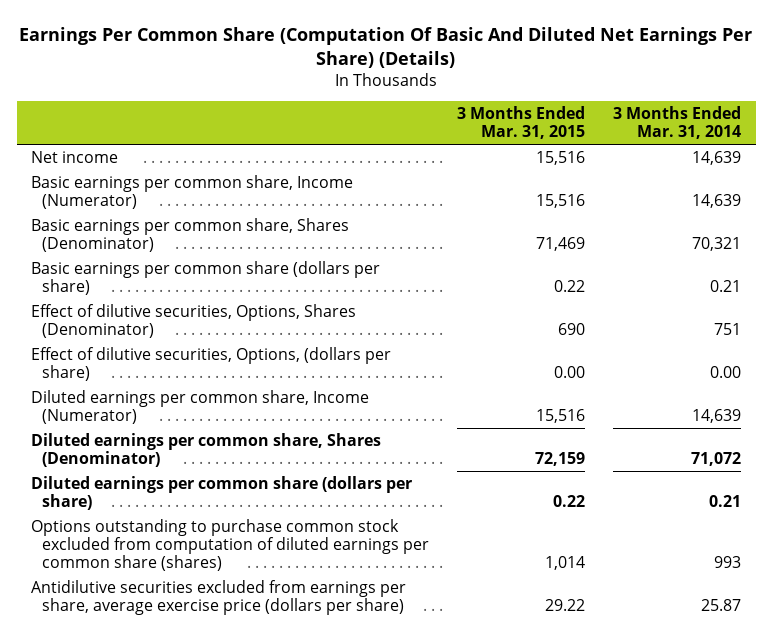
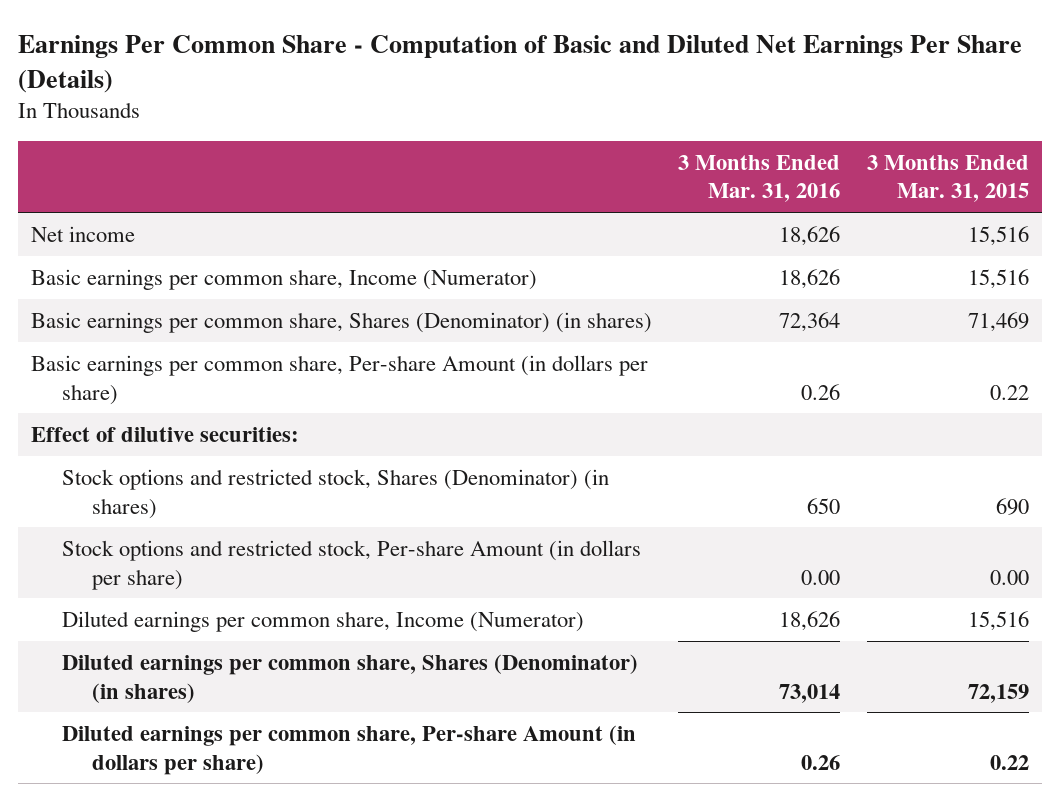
- Earnings Per Common Share (Computation Of Basic And Diluted Net Earnings Per Share) (Details)
+ Earnings Per Common Share - Computation of Basic and Diluted Net Earnings Per Share (Details)
- | 3 Months Ended Mar. 31, 2015 | 3 Months Ended Mar. 31, 2014
+ | 3 Months Ended Mar. 31, 2016 | 3 Months Ended Mar. 31, 2015
- Basic earnings per common share, Shares (Denominator) | 71,469 | 70,321
- Basic earnings per common share (dollars per share) | 0.22 | 0.21
- Effect of dilutive securities, Options, Shares (Denominator) | 690 | 751
- Effect of dilutive securities, Options, (dollars per share) | 0.00 | 0.00
+ Basic earnings per common share, Shares (Denominator) (in shares) | 72,364 | 71,469
+ Basic earnings per common share, Per-share Amount (in dollars per share) | 0.26 | 0.22
+ Effect of dilutive securities:
+ Stock options and restricted stock, Shares (Denominator) (in shares) | 650 | 690
+ Stock options and restricted stock, Per-share Amount (in dollars per share) | 0.00 | 0.00
- Diluted earnings per common share, Shares (Denominator) | 72,159 | 71,072
- Diluted earnings per common share (dollars per share) | 0.22 | 0.21
- Options outstanding to purchase common stock excluded from computation of diluted earnings per common share (shares) | 1,014 | 993
- Antidilutive securities excluded from earnings per share, average exercise price (dollars per share) | 29.22 | 25.87
+ Diluted earnings per common share, Shares (Denominator) (in shares) | 73,014 | 72,159
+ Diluted earnings per common share, Per-share Amount (in dollars per share) | 0.26 | 0.22

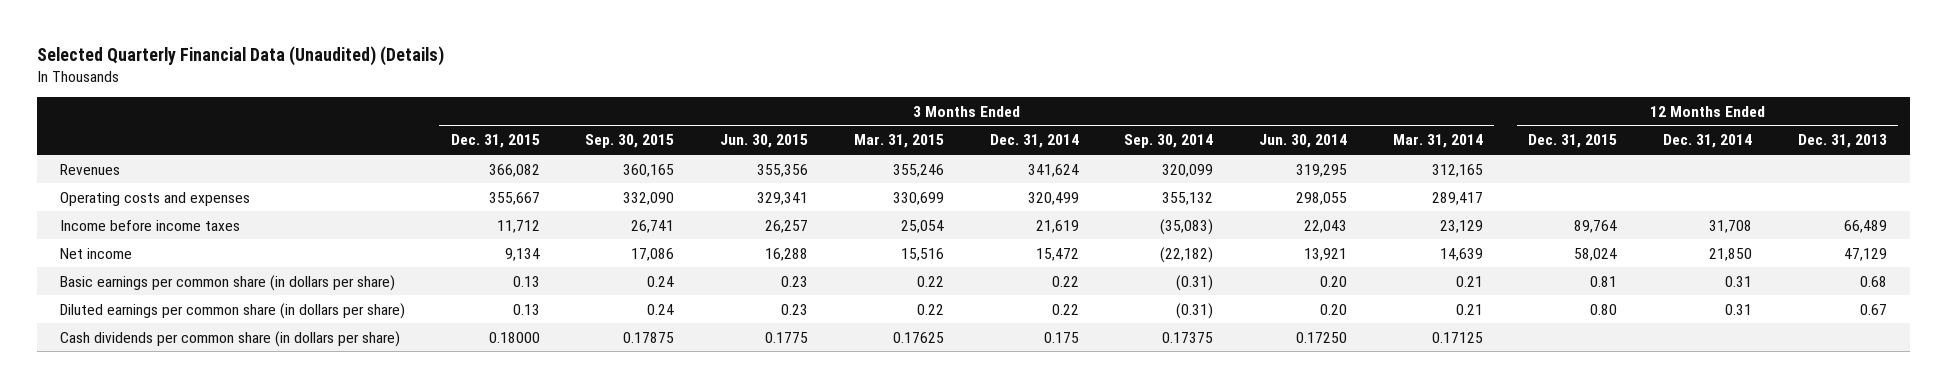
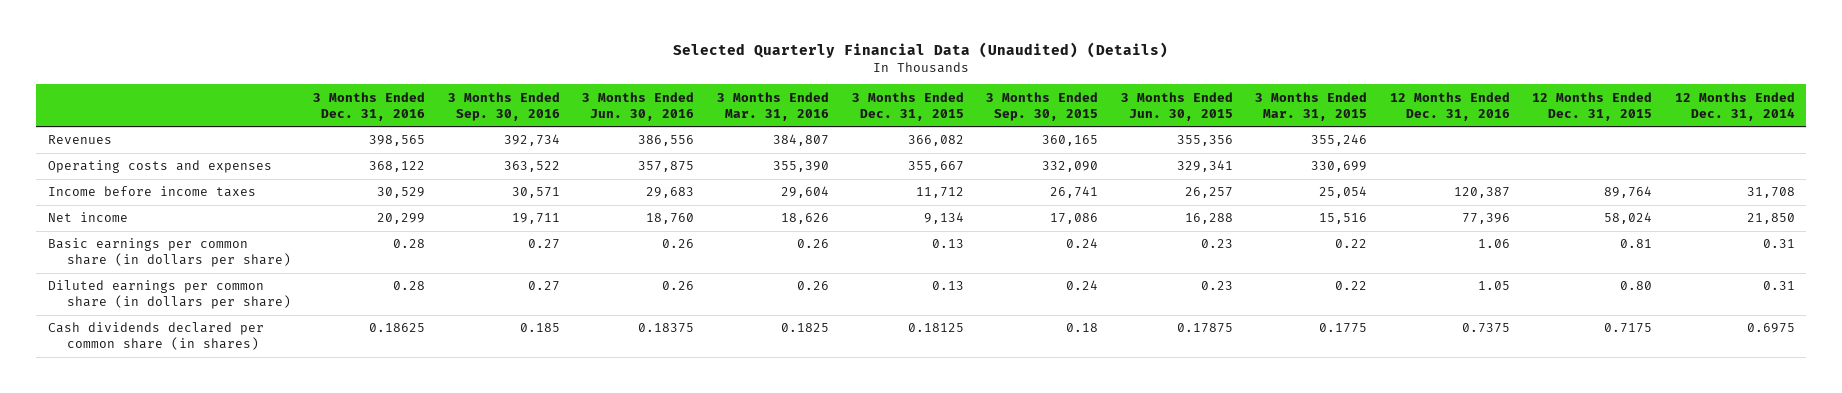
- | 3 Months Ended Dec. 31, 2015 | 3 Months Ended Sep. 30, 2015 | 3 Months Ended Jun. 30, 2015 | 3 Months Ended Mar. 31, 2015 | 3 Months Ended Dec. 31, 2014 | 3 Months Ended Sep. 30, 2014 | 3 Months Ended Jun. 30, 2014 | 3 Months Ended Mar. 31, 2014 | 12 Months Ended Dec. 31, 2015 | 12 Months Ended Dec. 31, 2014 | 12 Months Ended Dec. 31, 2013
+ | 3 Months Ended Dec. 31, 2016 | 3 Months Ended Sep. 30, 2016 | 3 Months Ended Jun. 30, 2016 | 3 Months Ended Mar. 31, 2016 | 3 Months Ended Dec. 31, 2015 | 3 Months Ended Sep. 30, 2015 | 3 Months Ended Jun. 30, 2015 | 3 Months Ended Mar. 31, 2015 | 12 Months Ended Dec. 31, 2016 | 12 Months Ended Dec. 31, 2015 | 12 Months Ended Dec. 31, 2014
- Cash dividends per common share (in dollars per share) | 0.18000 | 0.17875 | 0.1775 | 0.17625 | 0.175 | 0.17375 | 0.17250 | 0.17125 | | |
+ Cash dividends declared per common share (in shares) | 0.18625 | 0.185 | 0.18375 | 0.1825 | 0.18125 | 0.18 | 0.17875 | 0.1775 | 0.7375 | 0.7175 | 0.6975

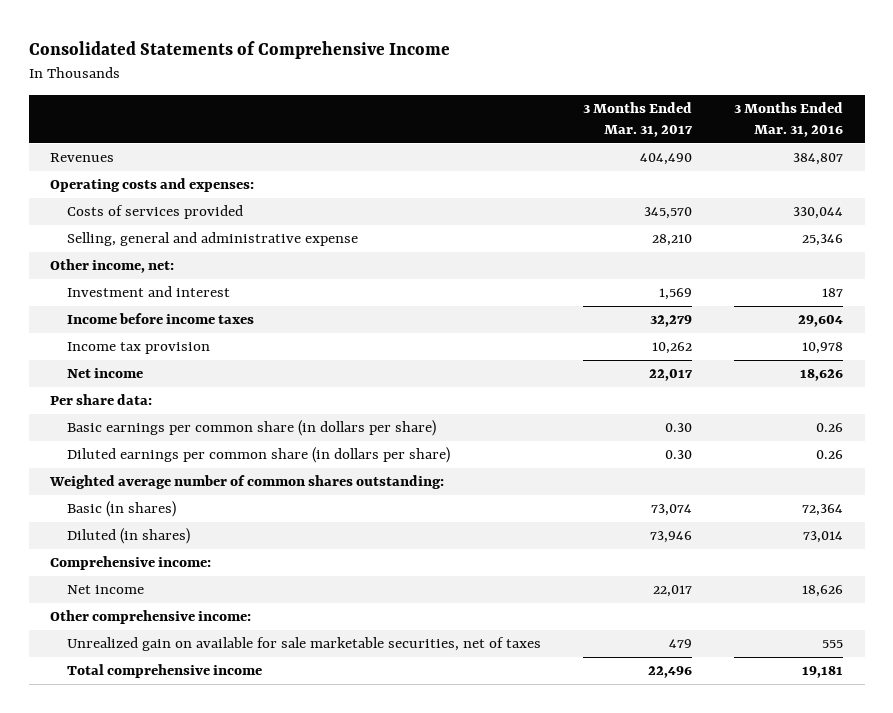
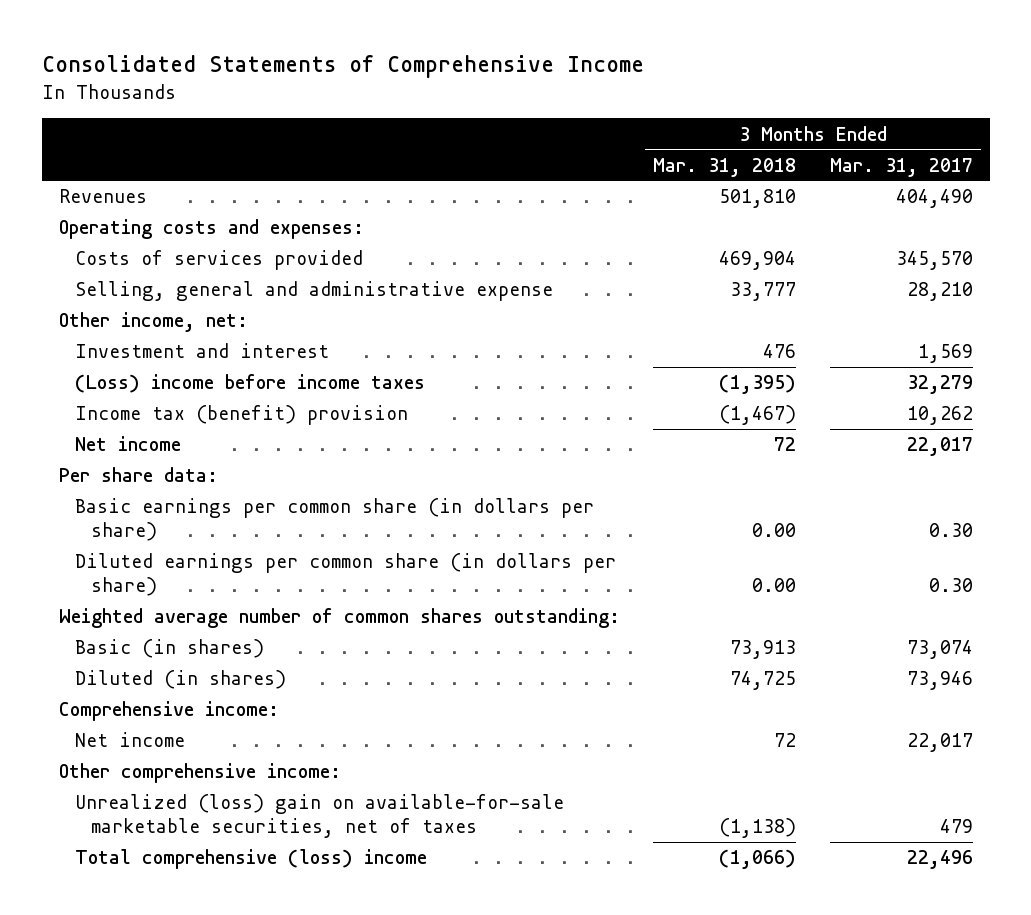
- | 3 Months Ended Mar. 31, 2017 | 3 Months Ended Mar. 31, 2016
+ | 3 Months Ended Mar. 31, 2018 | 3 Months Ended Mar. 31, 2017
- Income before income taxes | 32,279 | 29,604
- Income tax provision | 10,262 | 10,978
+ (Loss) income before income taxes | (1,395) | 32,279
+ Income tax (benefit) provision | (1,467) | 10,262
- Unrealized gain on available for sale marketable securities, net of taxes | 479 | 555
- Total comprehensive income | 22,496 | 19,181
+ Unrealized (loss) gain on available-for-sale marketable securities, net of taxes | (1,138) | 479
+ Total comprehensive (loss) income | (1,066) | 22,496

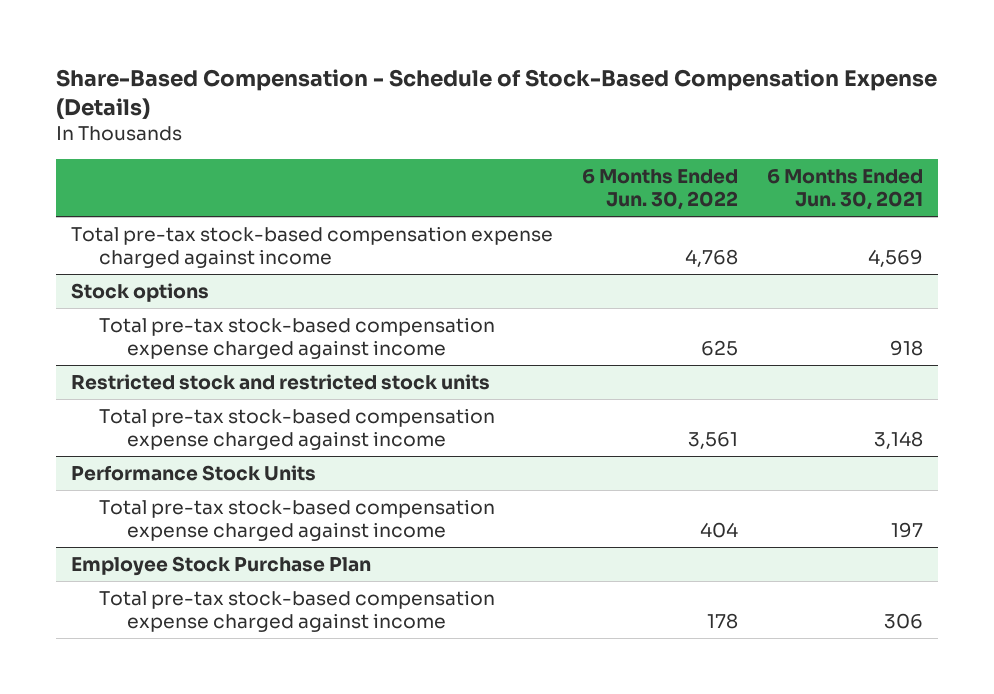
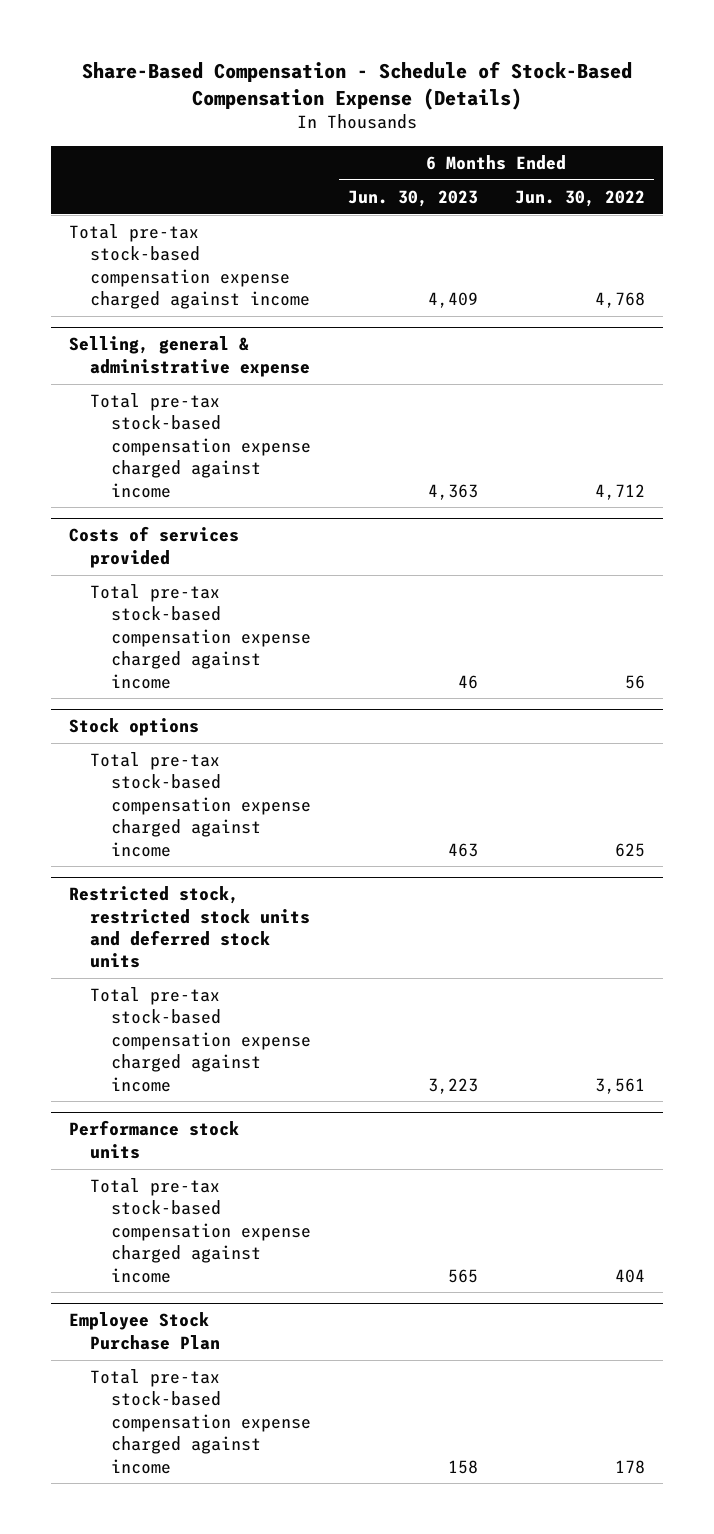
- | 6 Months Ended Jun. 30, 2022 | 6 Months Ended Jun. 30, 2021
+ | 6 Months Ended Jun. 30, 2023 | 6 Months Ended Jun. 30, 2022
+ Selling, general & administrative expense
+ Total pre-tax stock-based compensation expense charged against income | 4,363 | 4,712
+ Costs of services provided
+ Total pre-tax stock-based compensation expense charged against income | 46 | 56
- Restricted stock and restricted stock units
+ Restricted stock, restricted stock units and deferred stock units
- Performance Stock Units
+ Performance stock units

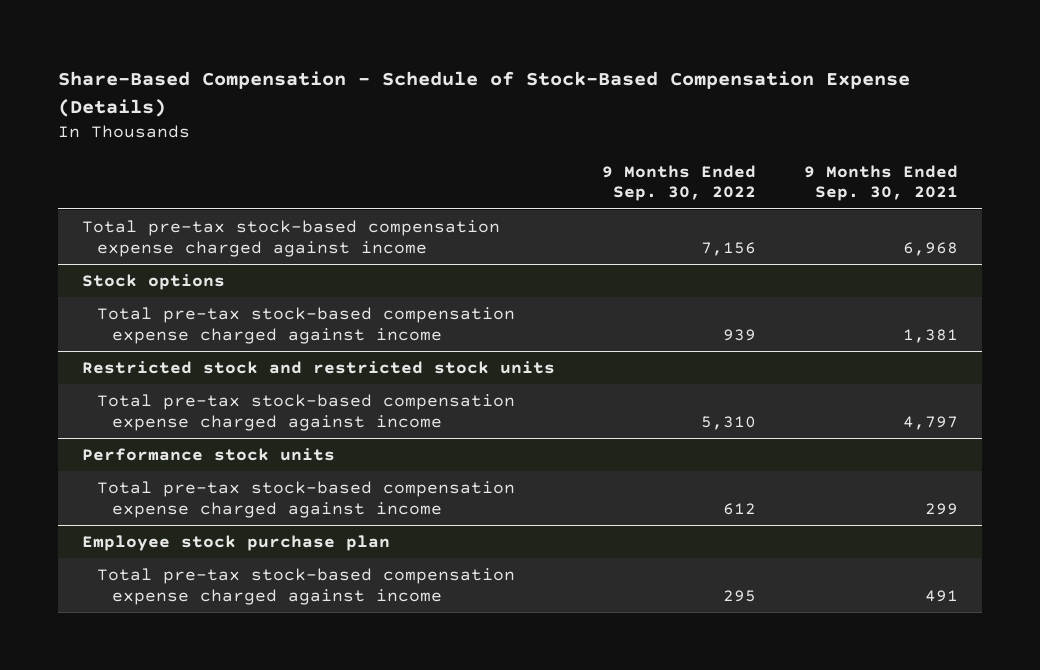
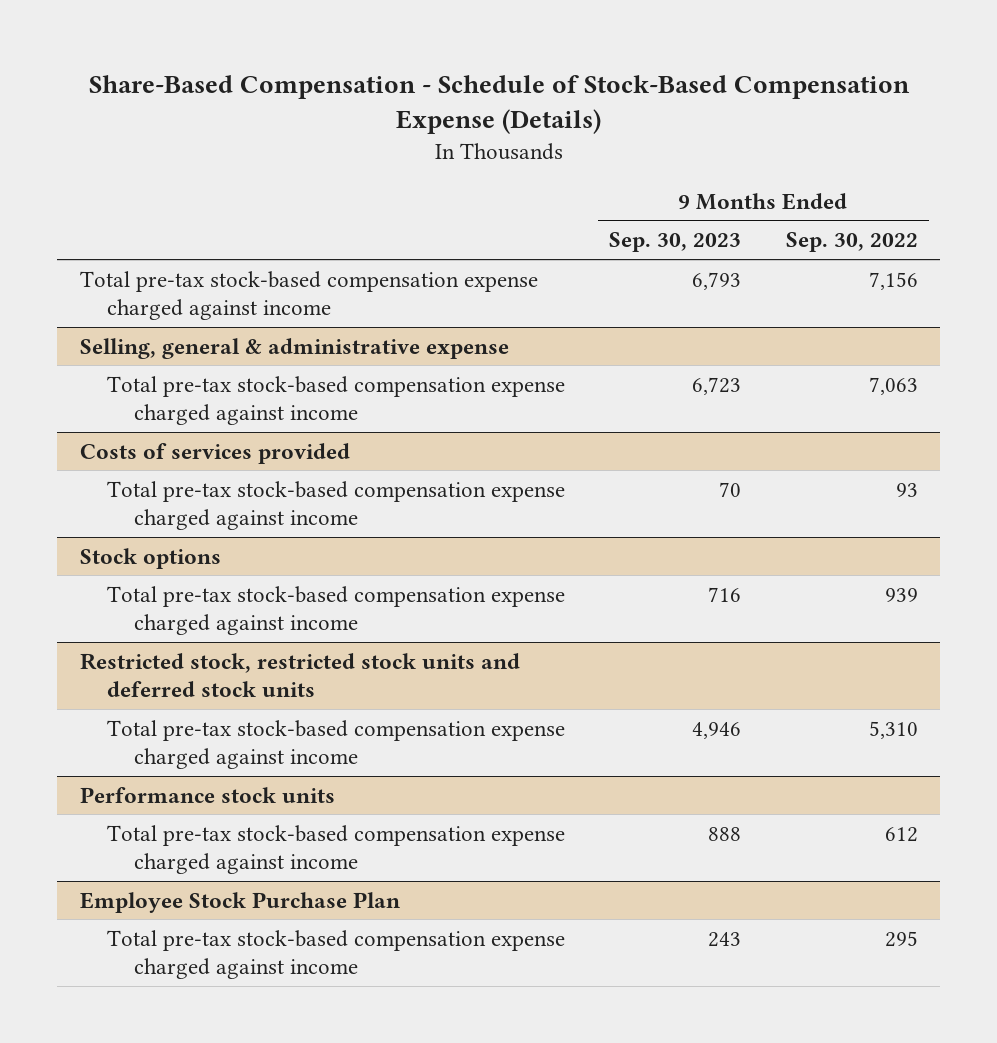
- | 9 Months Ended Sep. 30, 2022 | 9 Months Ended Sep. 30, 2021
+ | 9 Months Ended Sep. 30, 2023 | 9 Months Ended Sep. 30, 2022
+ Selling, general & administrative expense
+ Total pre-tax stock-based compensation expense charged against income | 6,723 | 7,063
+ Costs of services provided
+ Total pre-tax stock-based compensation expense charged against income | 70 | 93
- Restricted stock and restricted stock units
+ Restricted stock, restricted stock units and deferred stock units
- Employee stock purchase plan
+ Employee Stock Purchase Plan

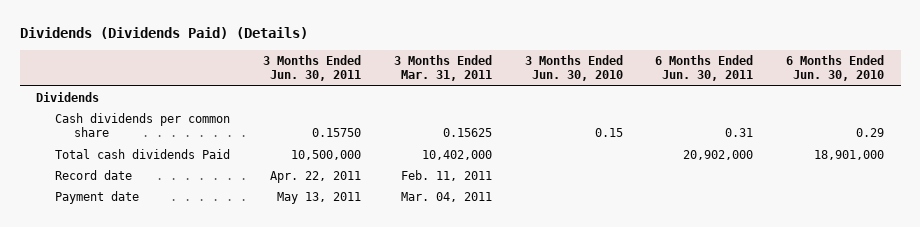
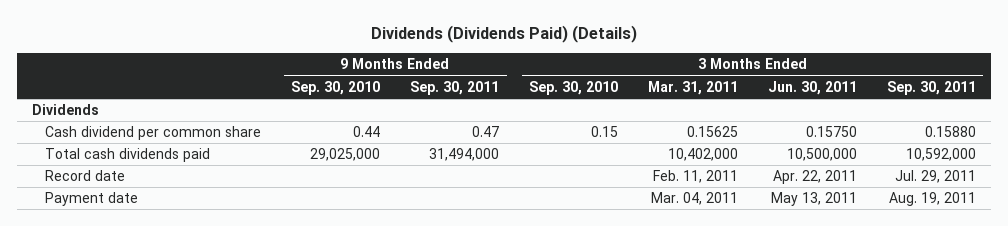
- | 3 Months Ended Jun. 30, 2011 | 3 Months Ended Mar. 31, 2011 | 3 Months Ended Jun. 30, 2010 | 6 Months Ended Jun. 30, 2011 | 6 Months Ended Jun. 30, 2010
+ | 9 Months Ended Sep. 30, 2010 | 9 Months Ended Sep. 30, 2011 | 3 Months Ended Sep. 30, 2010 | 3 Months Ended Mar. 31, 2011 | 3 Months Ended Jun. 30, 2011 | 3 Months Ended Sep. 30, 2011
- Cash dividends per common share | 0.15750 | 0.15625 | 0.15 | 0.31 | 0.29
- Total cash dividends Paid | 10,500,000 | 10,402,000 | | 20,902,000 | 18,901,000
+ Cash dividend per common share | 0.44 | 0.47 | 0.15 | 0.15625 | 0.15750 | 0.15880
+ Total cash dividends paid | 29,025,000 | 31,494,000 | | 10,402,000 | 10,500,000 | 10,592,000

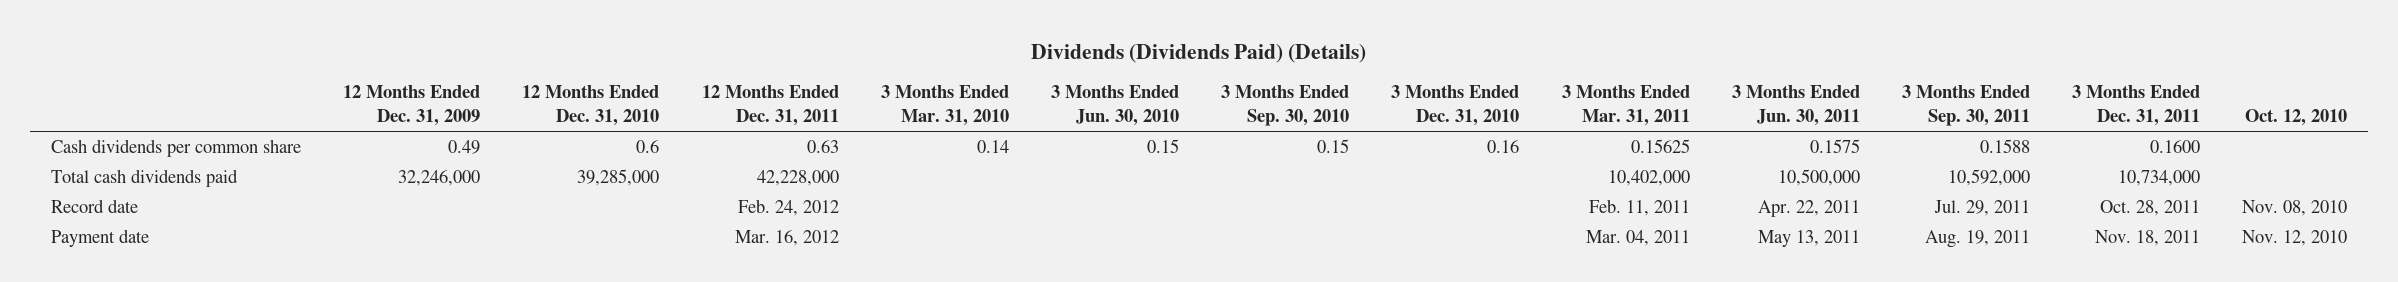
- | 9 Months Ended Sep. 30, 2010 | 9 Months Ended Sep. 30, 2011 | 3 Months Ended Sep. 30, 2010 | 3 Months Ended Mar. 31, 2011 | 3 Months Ended Jun. 30, 2011 | 3 Months Ended Sep. 30, 2011
+ | 12 Months Ended Dec. 31, 2009 | 12 Months Ended Dec. 31, 2010 | 12 Months Ended Dec. 31, 2011 | 3 Months Ended Mar. 31, 2010 | 3 Months Ended Jun. 30, 2010 | 3 Months Ended Sep. 30, 2010 | 3 Months Ended Dec. 31, 2010 | 3 Months Ended Mar. 31, 2011 | 3 Months Ended Jun. 30, 2011 | 3 Months Ended Sep. 30, 2011 | 3 Months Ended Dec. 31, 2011 | Oct. 12, 2010
- Dividends
- Cash dividend per common share | 0.44 | 0.47 | 0.15 | 0.15625 | 0.15750 | 0.15880
+ Cash dividends per common share | 0.49 | 0.6 | 0.63 | 0.14 | 0.15 | 0.15 | 0.16 | 0.15625 | 0.1575 | 0.1588 | 0.1600 |

